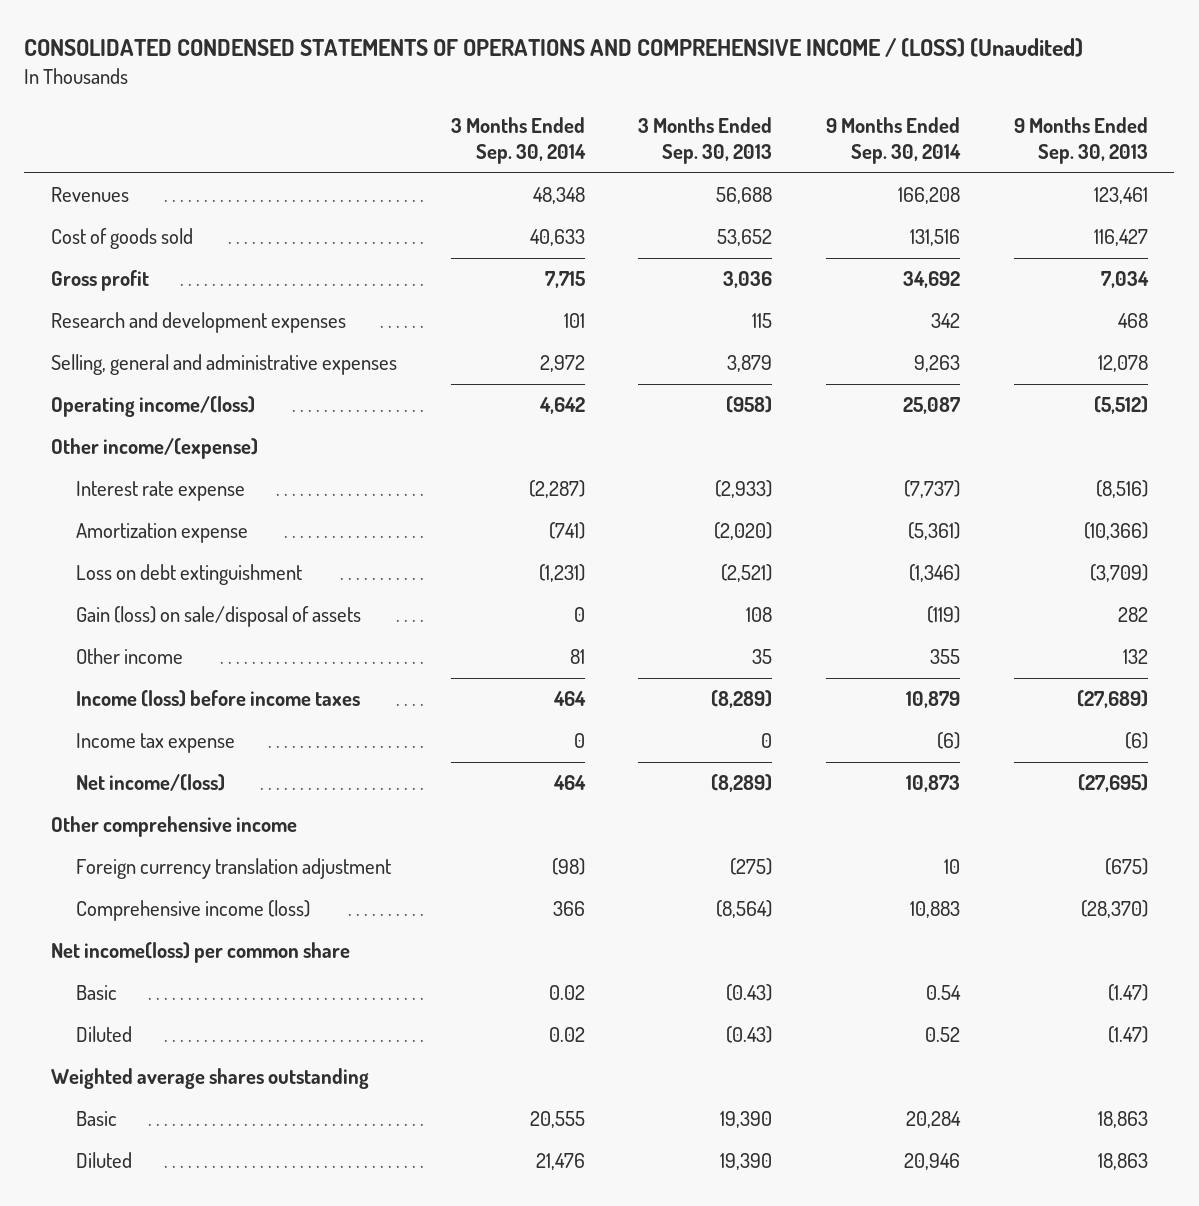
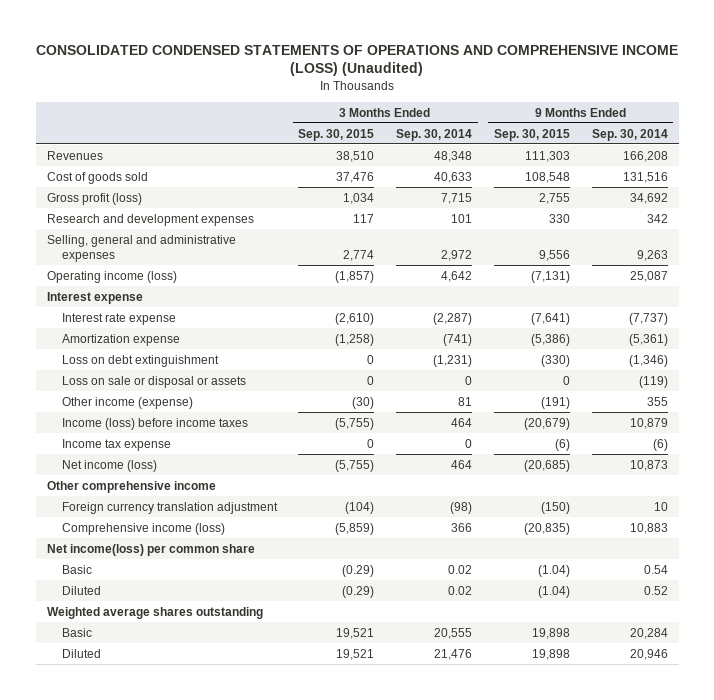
- CONSOLIDATED CONDENSED STATEMENTS OF OPERATIONS AND COMPREHENSIVE INCOME / (LOSS) (Unaudited)
+ CONSOLIDATED CONDENSED STATEMENTS OF OPERATIONS AND COMPREHENSIVE INCOME (LOSS) (Unaudited)
- | 3 Months Ended Sep. 30, 2014 | 3 Months Ended Sep. 30, 2013 | 9 Months Ended Sep. 30, 2014 | 9 Months Ended Sep. 30, 2013
+ | 3 Months Ended Sep. 30, 2015 | 3 Months Ended Sep. 30, 2014 | 9 Months Ended Sep. 30, 2015 | 9 Months Ended Sep. 30, 2014
- Gross profit | 7,715 | 3,036 | 34,692 | 7,034
+ Gross profit (loss) | 1,034 | 7,715 | 2,755 | 34,692
- Operating income/(loss) | 4,642 | (958) | 25,087 | (5,512)
- Other income/(expense)
+ Operating income (loss) | (1,857) | 4,642 | (7,131) | 25,087
+ Interest expense
- Gain (loss) on sale/disposal of assets | 0 | 108 | (119) | 282
- Other income | 81 | 35 | 355 | 132
+ Loss on sale or disposal or assets | 0 | 0 | 0 | (119)
+ Other income (expense) | (30) | 81 | (191) | 355
- Net income/(loss) | 464 | (8,289) | 10,873 | (27,695)
+ Net income (loss) | (5,755) | 464 | (20,685) | 10,873

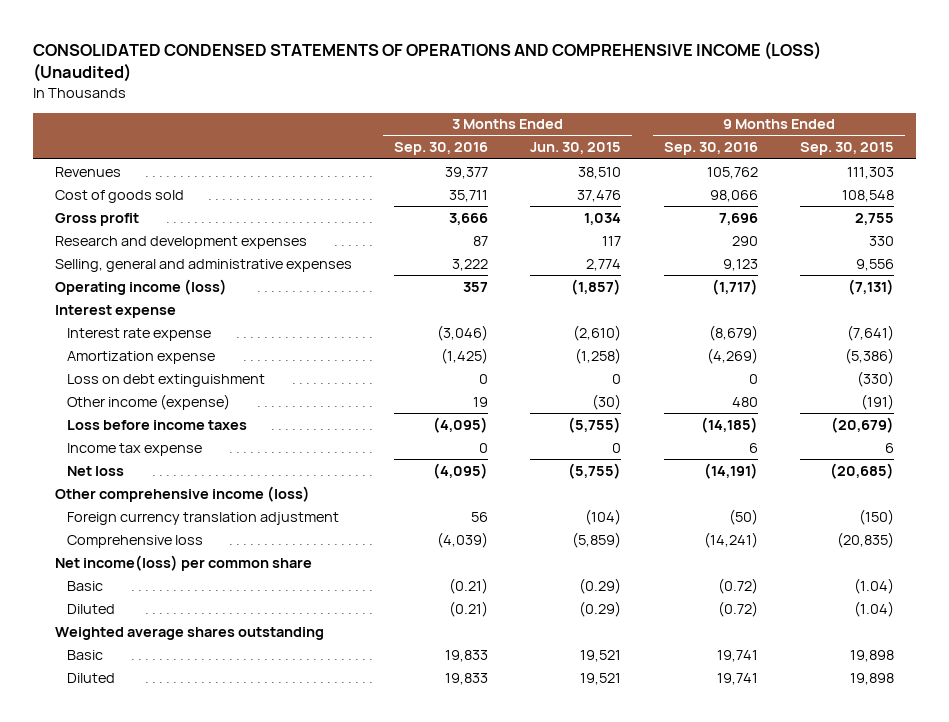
- | 3 Months Ended Sep. 30, 2015 | 3 Months Ended Sep. 30, 2014 | 9 Months Ended Sep. 30, 2015 | 9 Months Ended Sep. 30, 2014
+ | 3 Months Ended Sep. 30, 2016 | 3 Months Ended Jun. 30, 2015 | 9 Months Ended Sep. 30, 2016 | 9 Months Ended Sep. 30, 2015
- Gross profit (loss) | 1,034 | 7,715 | 2,755 | 34,692
+ Gross profit | 3,666 | 1,034 | 7,696 | 2,755
- Loss on sale or disposal or assets | 0 | 0 | 0 | (119)
- Income (loss) before income taxes | (5,755) | 464 | (20,679) | 10,879
- Income tax expense | 0 | 0 | (6) | (6)
- Net income (loss) | (5,755) | 464 | (20,685) | 10,873
- Other comprehensive income
+ Loss before income taxes | (4,095) | (5,755) | (14,185) | (20,679)
+ Income tax expense | 0 | 0 | 6 | 6
+ Net loss | (4,095) | (5,755) | (14,191) | (20,685)
+ Other comprehensive income (loss)
- Comprehensive income (loss) | (5,859) | 366 | (20,835) | 10,883
+ Comprehensive loss | (4,039) | (5,859) | (14,241) | (20,835)

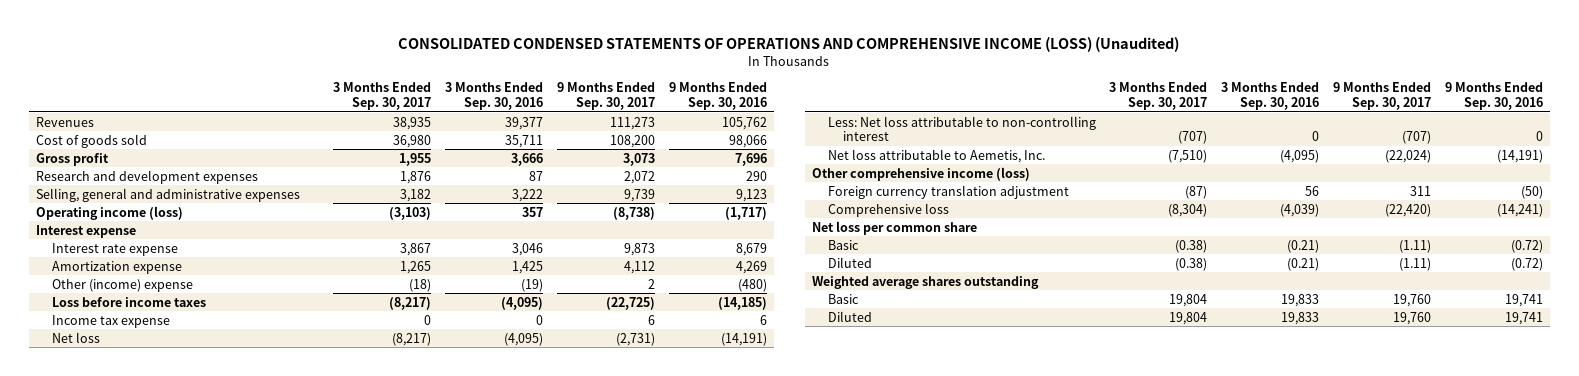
- | 3 Months Ended Sep. 30, 2016 | 3 Months Ended Jun. 30, 2015 | 9 Months Ended Sep. 30, 2016 | 9 Months Ended Sep. 30, 2015
+ | 3 Months Ended Sep. 30, 2017 | 3 Months Ended Sep. 30, 2016 | 9 Months Ended Sep. 30, 2017 | 9 Months Ended Sep. 30, 2016
- Interest rate expense | (3,046) | (2,610) | (8,679) | (7,641)
- Amortization expense | (1,425) | (1,258) | (4,269) | (5,386)
- Loss on debt extinguishment | 0 | 0 | 0 | (330)
- Other income (expense) | 19 | (30) | 480 | (191)
+ Interest rate expense | 3,867 | 3,046 | 9,873 | 8,679
+ Amortization expense | 1,265 | 1,425 | 4,112 | 4,269
+ Other (income) expense | (18) | (19) | 2 | (480)
+ Less: Net loss attributable to non-controlling interest | (707) | 0 | (707) | 0
+ Net loss attributable to Aemetis, Inc. | (7,510) | (4,095) | (22,024) | (14,191)
- Net income(loss) per common share
+ Net loss per common share

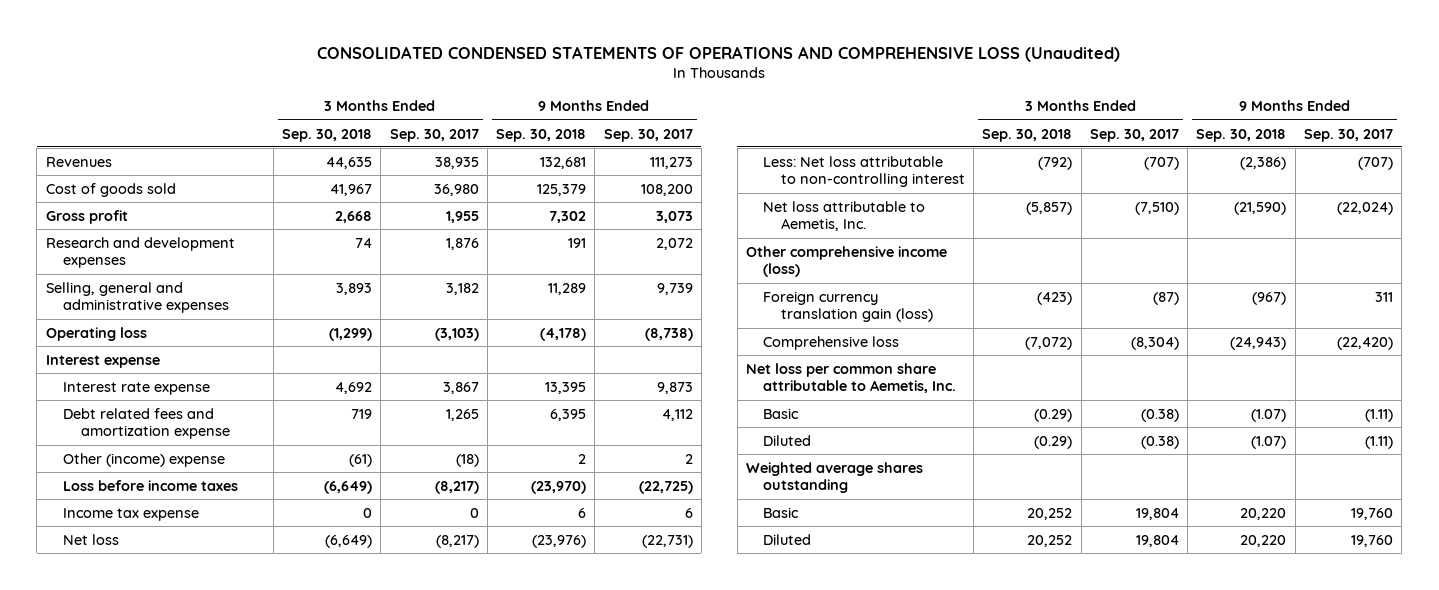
- CONSOLIDATED CONDENSED STATEMENTS OF OPERATIONS AND COMPREHENSIVE INCOME (LOSS) (Unaudited)
+ CONSOLIDATED CONDENSED STATEMENTS OF OPERATIONS AND COMPREHENSIVE LOSS (Unaudited)
- | 3 Months Ended Sep. 30, 2017 | 3 Months Ended Sep. 30, 2016 | 9 Months Ended Sep. 30, 2017 | 9 Months Ended Sep. 30, 2016
+ | 3 Months Ended Sep. 30, 2018 | 3 Months Ended Sep. 30, 2017 | 9 Months Ended Sep. 30, 2018 | 9 Months Ended Sep. 30, 2017
- Operating income (loss) | (3,103) | 357 | (8,738) | (1,717)
+ Operating loss | (1,299) | (3,103) | (4,178) | (8,738)
- Amortization expense | 1,265 | 1,425 | 4,112 | 4,269
+ Debt related fees and amortization expense | 719 | 1,265 | 6,395 | 4,112
- Net loss | (8,217) | (4,095) | (2,731) | (14,191)
+ Net loss | (6,649) | (8,217) | (23,976) | (22,731)
- Foreign currency translation adjustment | (87) | 56 | 311 | (50)
+ Foreign currency translation gain (loss) | (423) | (87) | (967) | 311
- Net loss per common share
+ Net loss per common share attributable to Aemetis, Inc.

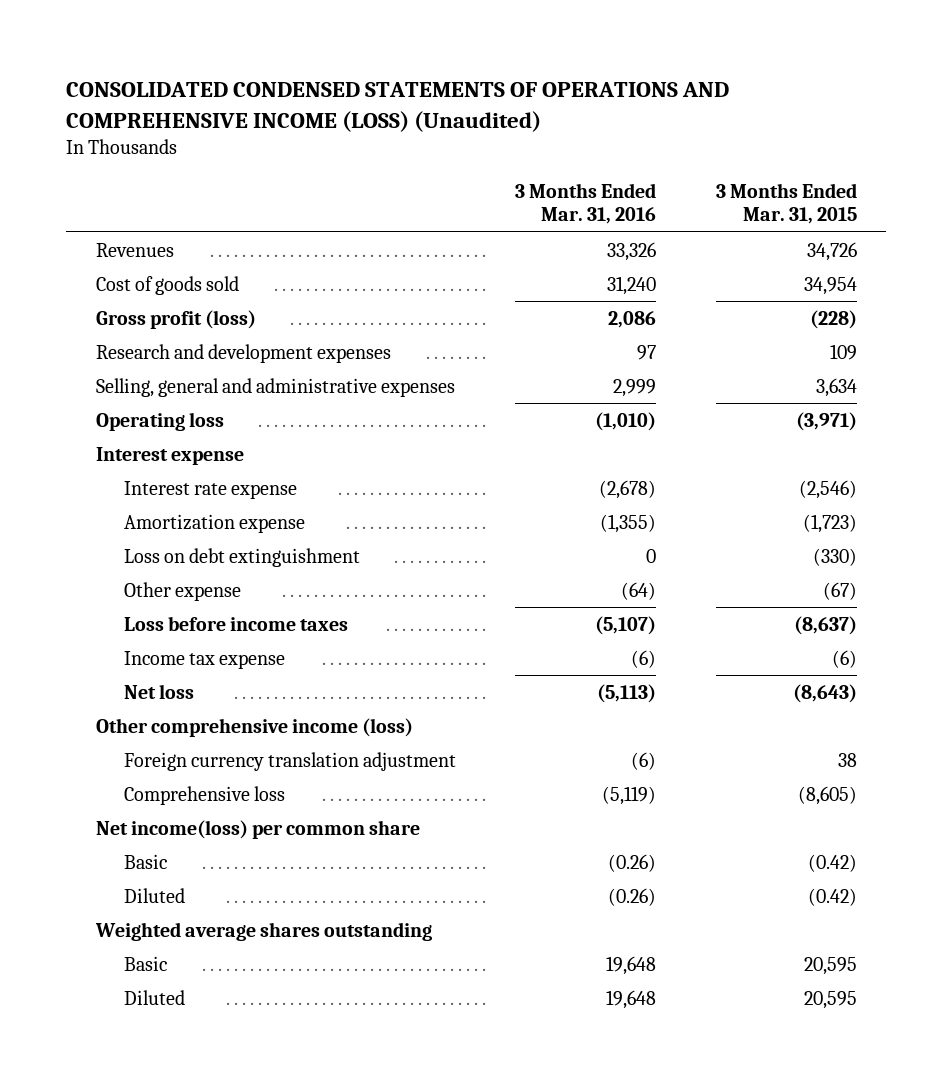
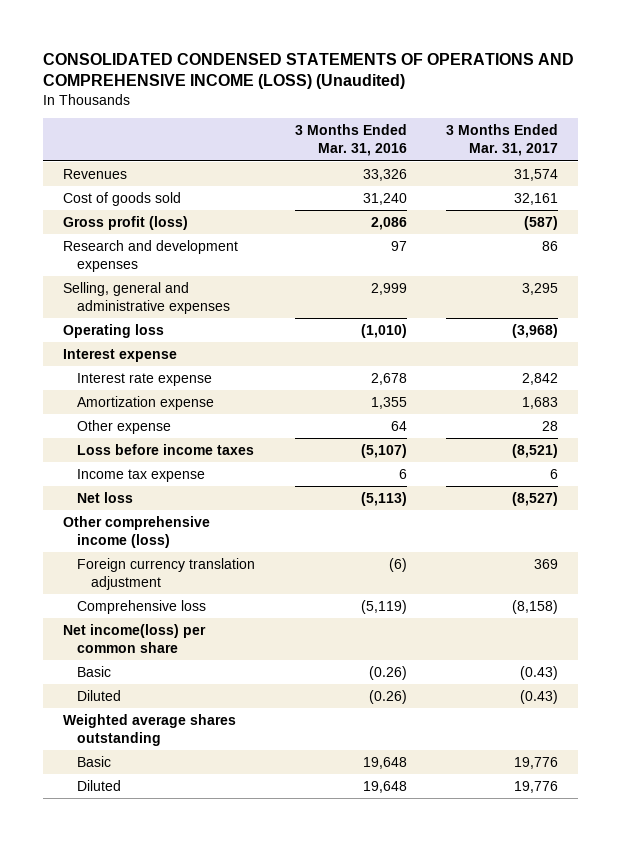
- | 3 Months Ended Mar. 31, 2016 | 3 Months Ended Mar. 31, 2015
+ | 3 Months Ended Mar. 31, 2016 | 3 Months Ended Mar. 31, 2017
- Interest rate expense | (2,678) | (2,546)
- Amortization expense | (1,355) | (1,723)
- Loss on debt extinguishment | 0 | (330)
- Other expense | (64) | (67)
+ Interest rate expense | 2,678 | 2,842
+ Amortization expense | 1,355 | 1,683
+ Other expense | 64 | 28
- Income tax expense | (6) | (6)
+ Income tax expense | 6 | 6

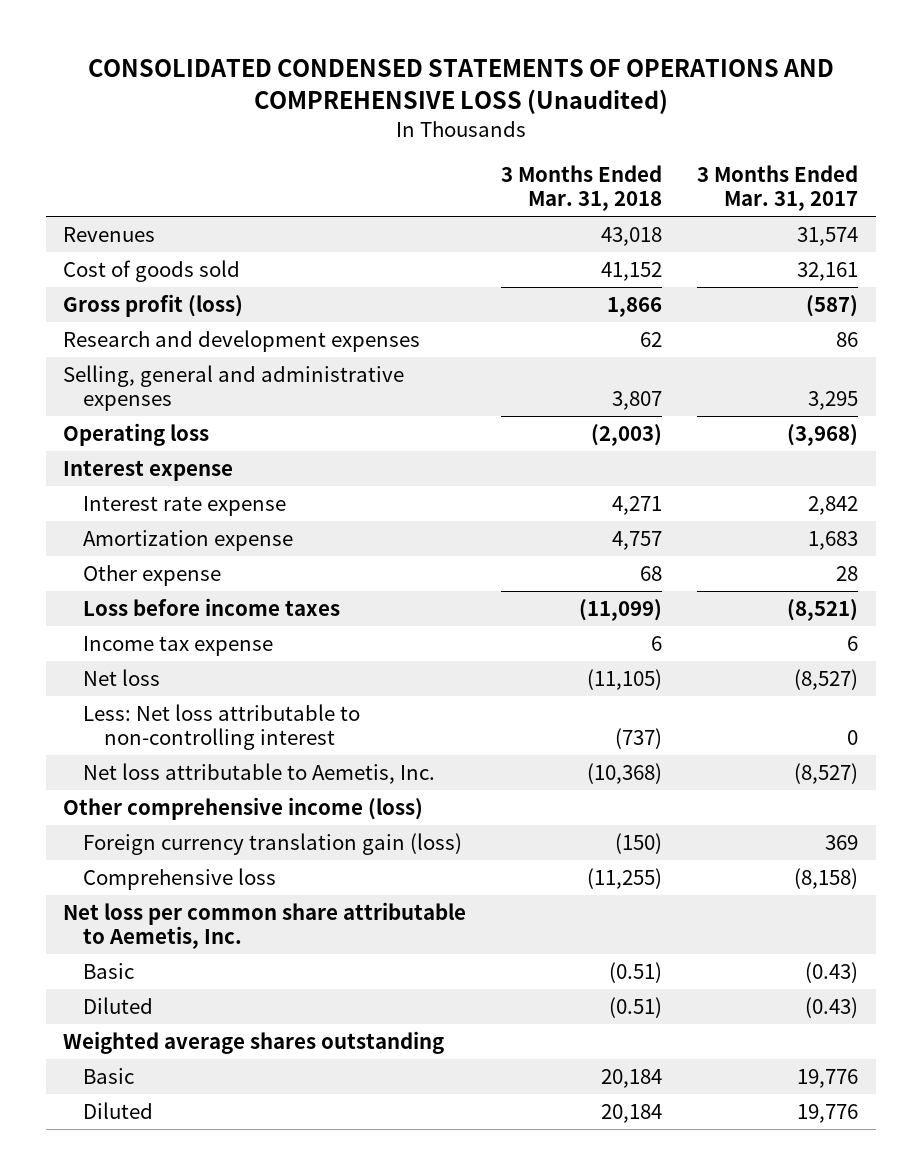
- CONSOLIDATED CONDENSED STATEMENTS OF OPERATIONS AND COMPREHENSIVE INCOME (LOSS) (Unaudited)
+ CONSOLIDATED CONDENSED STATEMENTS OF OPERATIONS AND COMPREHENSIVE LOSS (Unaudited)
- | 3 Months Ended Mar. 31, 2016 | 3 Months Ended Mar. 31, 2017
+ | 3 Months Ended Mar. 31, 2018 | 3 Months Ended Mar. 31, 2017
+ Less: Net loss attributable to non-controlling interest | (737) | 0
+ Net loss attributable to Aemetis, Inc. | (10,368) | (8,527)
- Foreign currency translation adjustment | (6) | 369
+ Foreign currency translation gain (loss) | (150) | 369
- Net income(loss) per common share
+ Net loss per common share attributable to Aemetis, Inc.

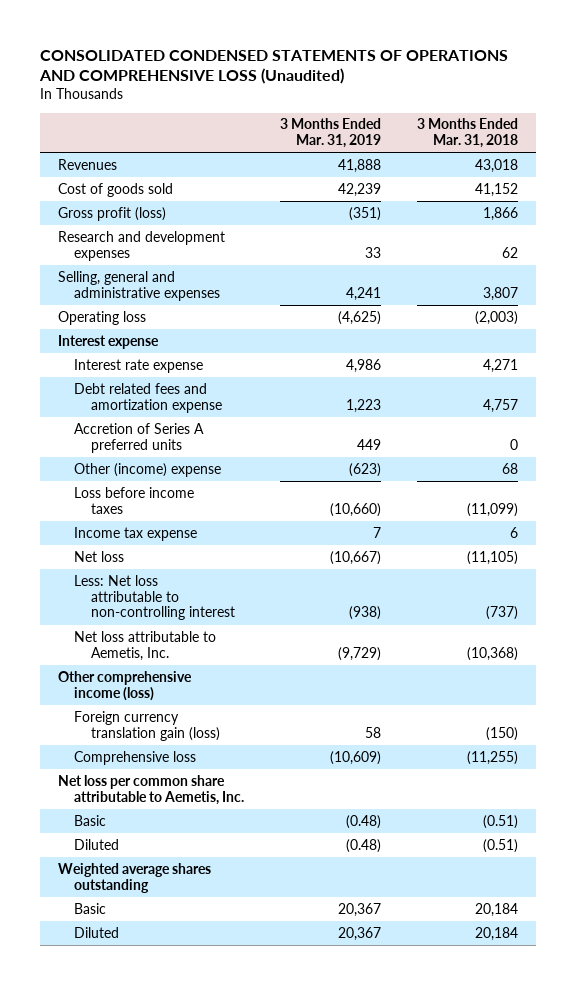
- | 3 Months Ended Mar. 31, 2018 | 3 Months Ended Mar. 31, 2017
+ | 3 Months Ended Mar. 31, 2019 | 3 Months Ended Mar. 31, 2018
- Amortization expense | 4,757 | 1,683
- Other expense | 68 | 28
+ Debt related fees and amortization expense | 1,223 | 4,757
+ Accretion of Series A preferred units | 449 | 0
+ Other (income) expense | (623) | 68

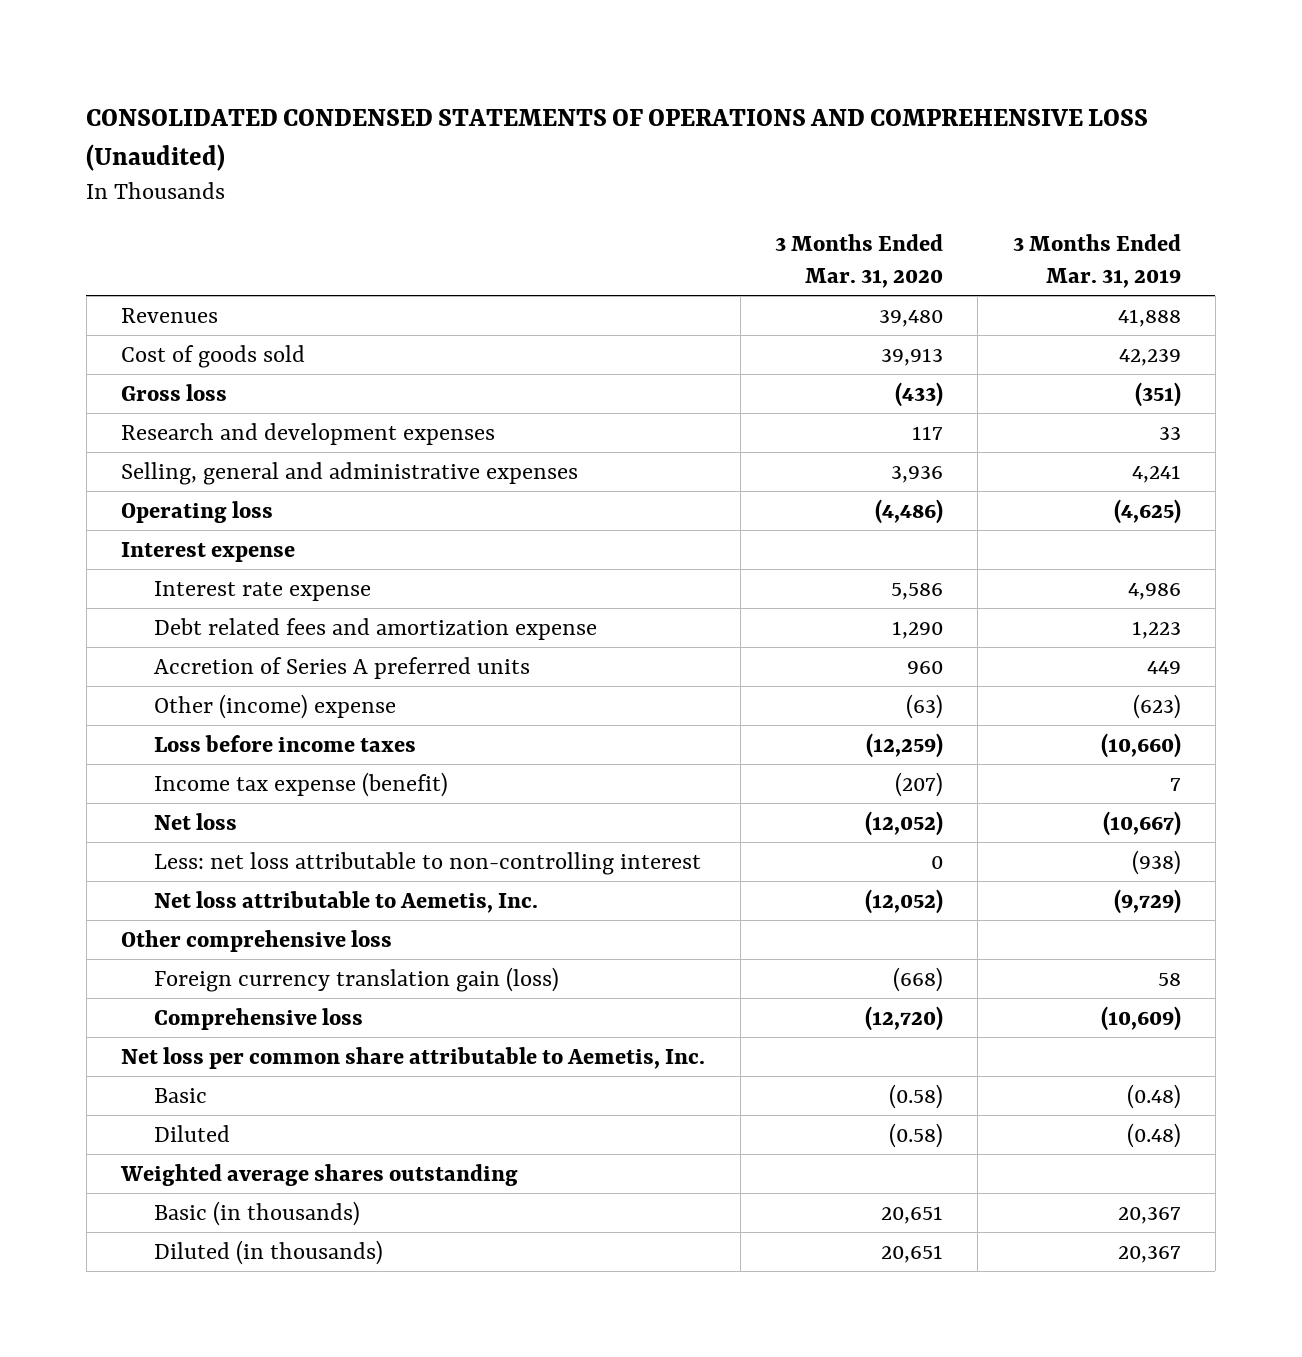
- | 3 Months Ended Mar. 31, 2019 | 3 Months Ended Mar. 31, 2018
+ | 3 Months Ended Mar. 31, 2020 | 3 Months Ended Mar. 31, 2019
- Gross profit (loss) | (351) | 1,866
+ Gross loss | (433) | (351)
- Income tax expense | 7 | 6
+ Income tax expense (benefit) | (207) | 7
- Less: Net loss attributable to non-controlling interest | (938) | (737)
+ Less: net loss attributable to non-controlling interest | 0 | (938)
- Other comprehensive income (loss)
+ Other comprehensive loss
- Basic | 20,367 | 20,184
- Diluted | 20,367 | 20,184
+ Basic (in thousands) | 20,651 | 20,367
+ Diluted (in thousands) | 20,651 | 20,367

